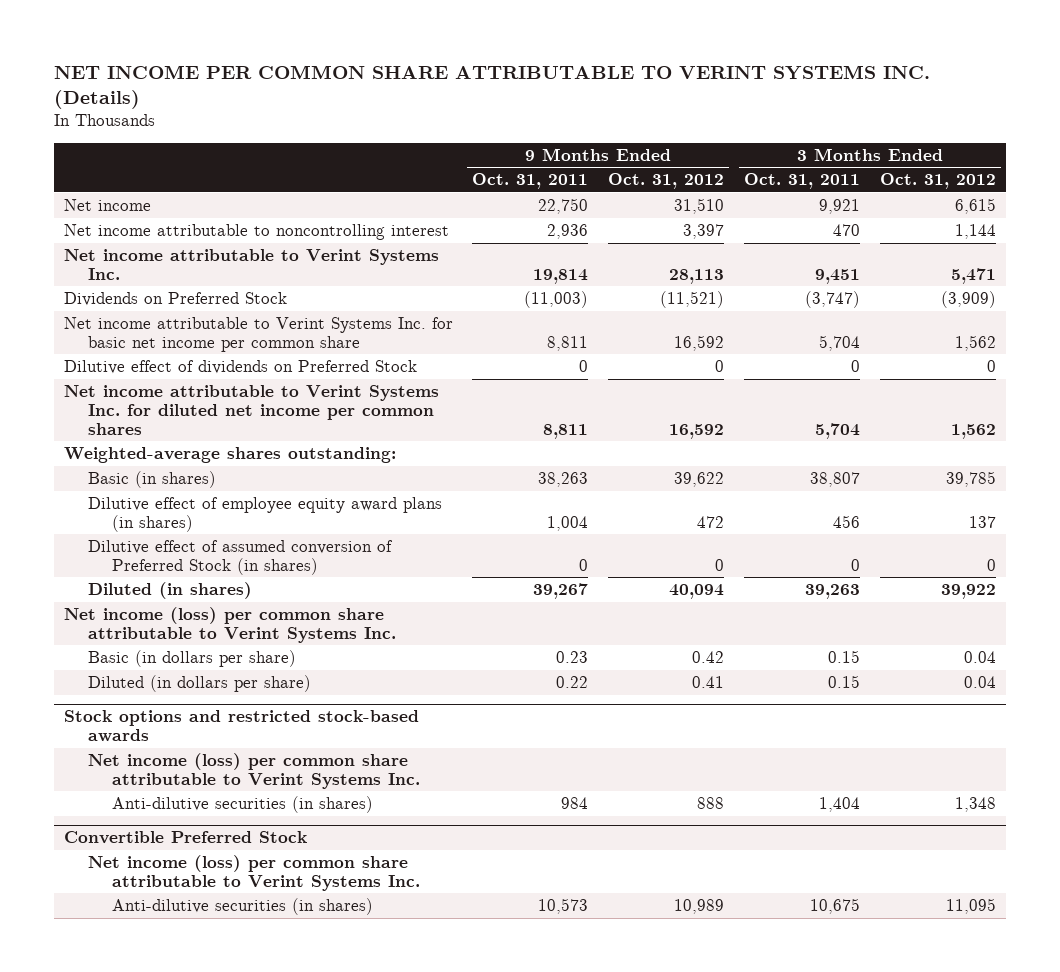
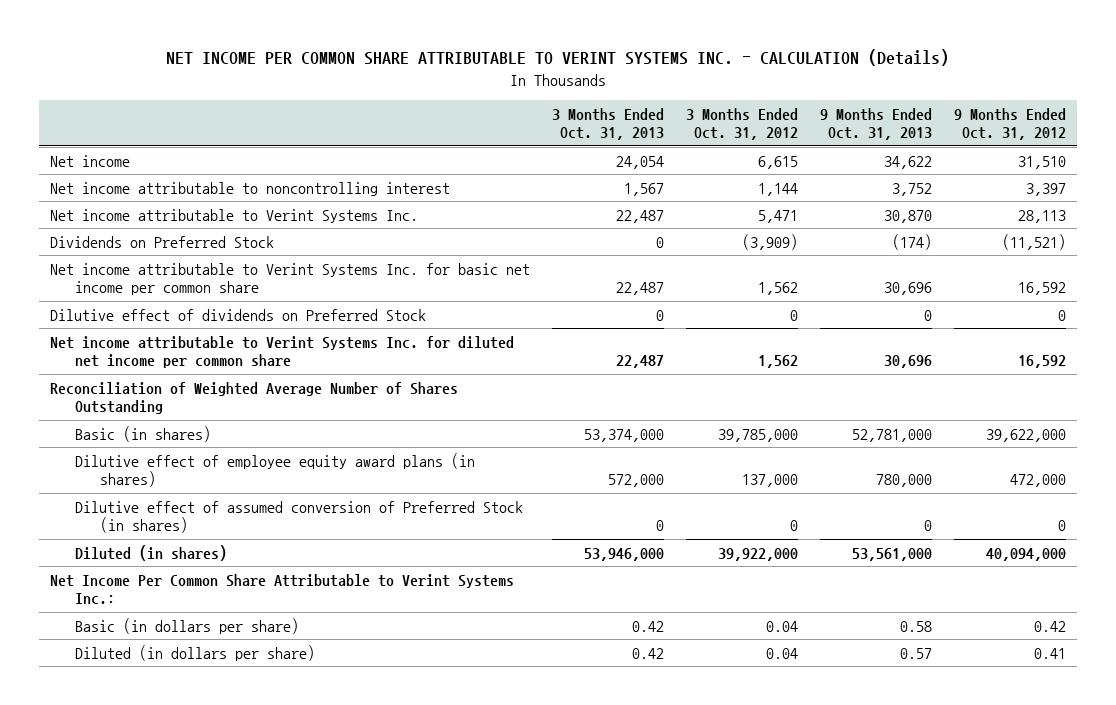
- NET INCOME PER COMMON SHARE ATTRIBUTABLE TO VERINT SYSTEMS INC. (Details)
+ NET INCOME PER COMMON SHARE ATTRIBUTABLE TO VERINT SYSTEMS INC. - CALCULATION (Details)
- | 9 Months Ended Oct. 31, 2011 | 9 Months Ended Oct. 31, 2012 | 3 Months Ended Oct. 31, 2011 | 3 Months Ended Oct. 31, 2012
+ | 3 Months Ended Oct. 31, 2013 | 3 Months Ended Oct. 31, 2012 | 9 Months Ended Oct. 31, 2013 | 9 Months Ended Oct. 31, 2012
- Net income attributable to Verint Systems Inc. for diluted net income per common shares | 8,811 | 16,592 | 5,704 | 1,562
- Weighted-average shares outstanding:
- Basic (in shares) | 38,263 | 39,622 | 38,807 | 39,785
- Dilutive effect of employee equity award plans (in shares) | 1,004 | 472 | 456 | 137
+ Net income attributable to Verint Systems Inc. for diluted net income per common share | 22,487 | 1,562 | 30,696 | 16,592
+ Reconciliation of Weighted Average Number of Shares Outstanding
+ Basic (in shares) | 53,374,000 | 39,785,000 | 52,781,000 | 39,622,000
+ Dilutive effect of employee equity award plans (in shares) | 572,000 | 137,000 | 780,000 | 472,000
- Diluted (in shares) | 39,267 | 40,094 | 39,263 | 39,922
- Net income (loss) per common share attributable to Verint Systems Inc.
+ Diluted (in shares) | 53,946,000 | 39,922,000 | 53,561,000 | 40,094,000
+ Net Income Per Common Share Attributable to Verint Systems Inc.:
- Stock options and restricted stock-based awards
- Net income (loss) per common share attributable to Verint Systems Inc.
- Anti-dilutive securities (in shares) | 984 | 888 | 1,404 | 1,348
- Convertible Preferred Stock
- Net income (loss) per common share attributable to Verint Systems Inc.
- Anti-dilutive securities (in shares) | 10,573 | 10,989 | 10,675 | 11,095

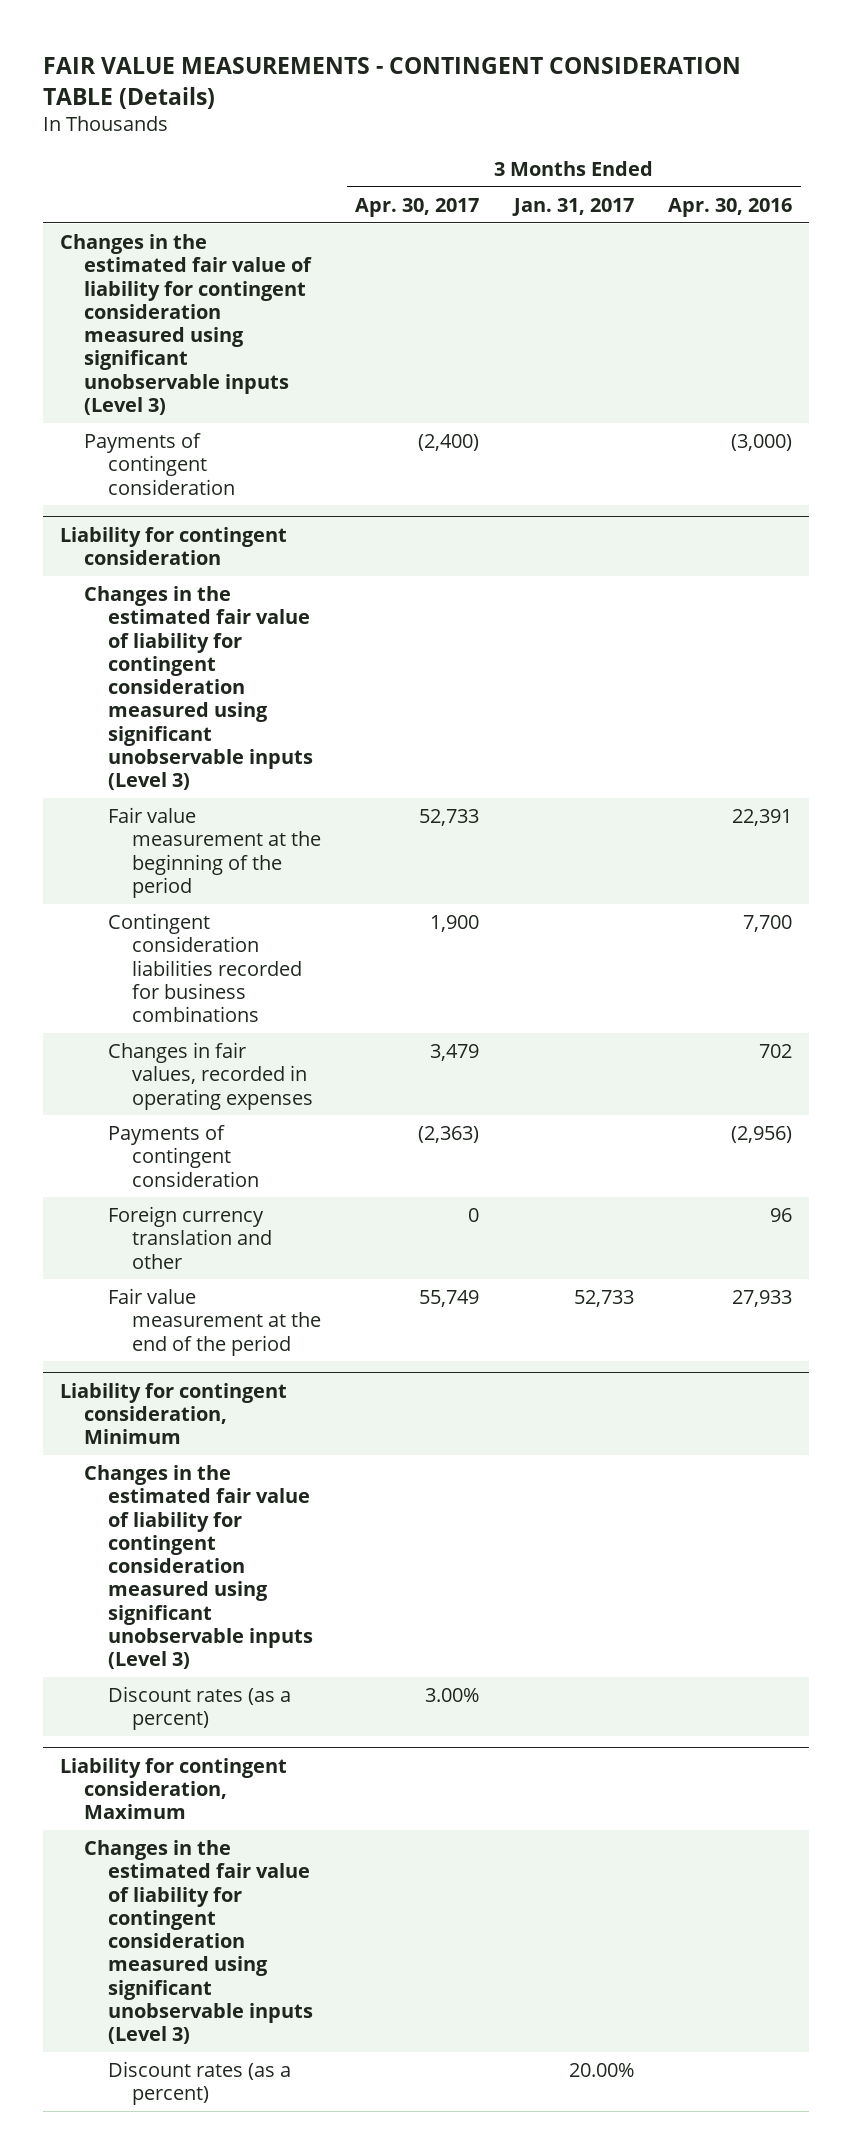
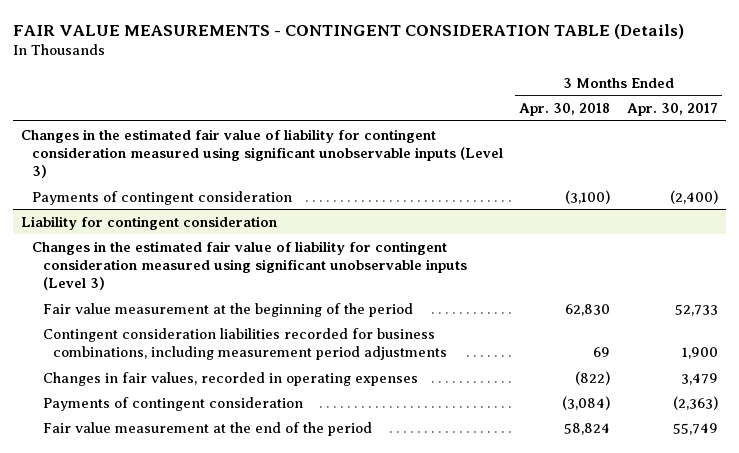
- | 3 Months Ended Apr. 30, 2017 | 3 Months Ended Jan. 31, 2017 | 3 Months Ended Apr. 30, 2016
+ | 3 Months Ended Apr. 30, 2018 | 3 Months Ended Apr. 30, 2017
@ Liability for contingent consideration
- Contingent consideration liabilities recorded for business combinations | 1,900 | | 7,700
+ Contingent consideration liabilities recorded for business combinations, including measurement period adjustments | 69 | 1,900
- Foreign currency translation and other | 0 | | 96
- Liability for contingent consideration, Minimum
- Changes in the estimated fair value of liability for contingent consideration measured using significant unobservable inputs (Level 3)
- Discount rates (as a percent) | 3.00% | |
- Liability for contingent consideration, Maximum
- Changes in the estimated fair value of liability for contingent consideration measured using significant unobservable inputs (Level 3)
- Discount rates (as a percent) | | 20.00% |

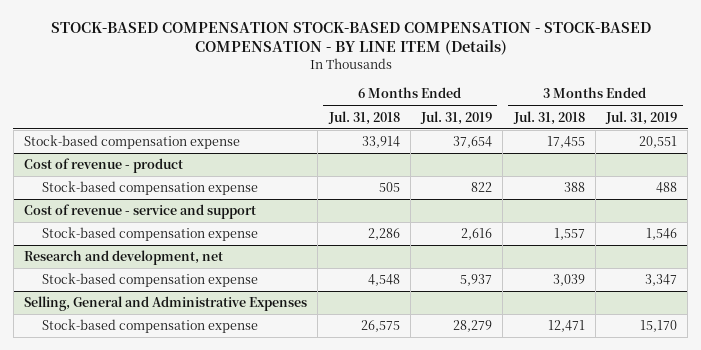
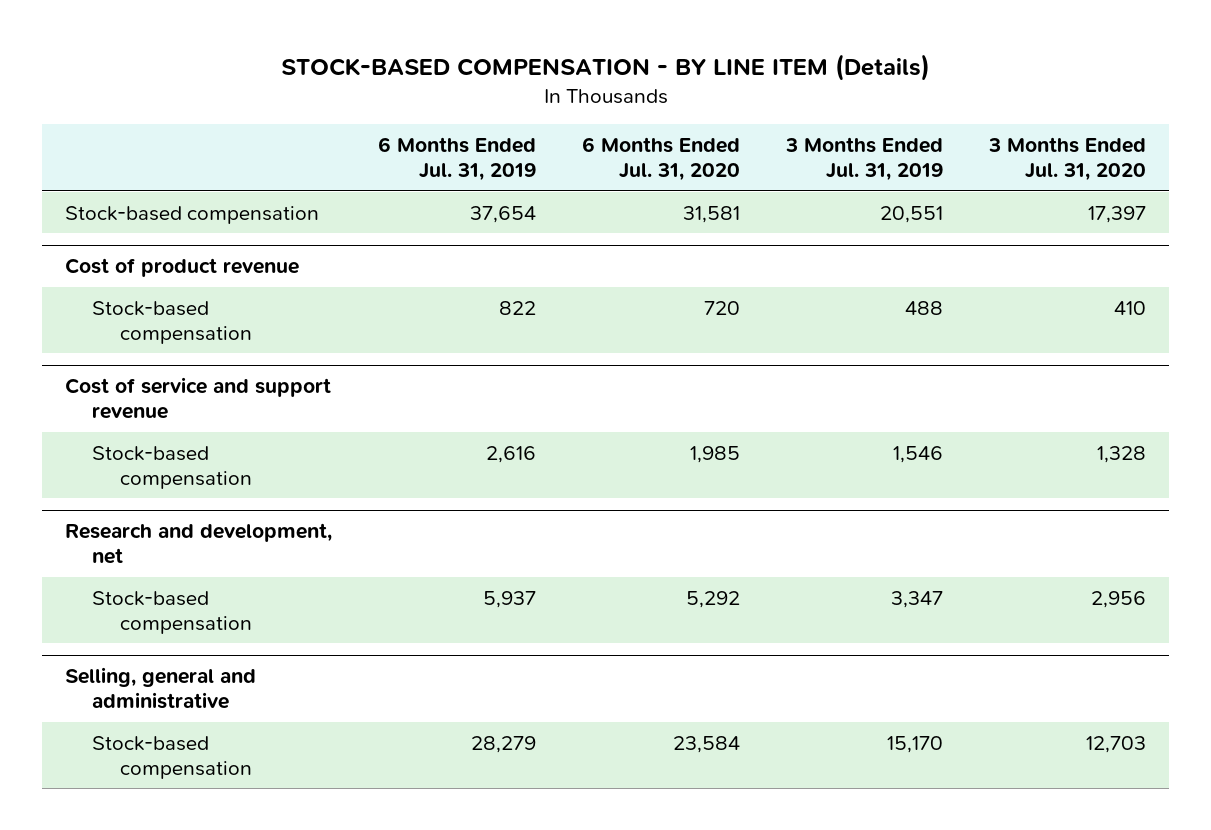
- STOCK-BASED COMPENSATION STOCK-BASED COMPENSATION - STOCK-BASED COMPENSATION - BY LINE ITEM (Details)
+ STOCK-BASED COMPENSATION - BY LINE ITEM (Details)
- | 6 Months Ended Jul. 31, 2018 | 6 Months Ended Jul. 31, 2019 | 3 Months Ended Jul. 31, 2018 | 3 Months Ended Jul. 31, 2019
+ | 6 Months Ended Jul. 31, 2019 | 6 Months Ended Jul. 31, 2020 | 3 Months Ended Jul. 31, 2019 | 3 Months Ended Jul. 31, 2020
- Stock-based compensation expense | 33,914 | 37,654 | 17,455 | 20,551
- Cost of revenue - product
- Stock-based compensation expense | 505 | 822 | 388 | 488
- Cost of revenue - service and support
- Stock-based compensation expense | 2,286 | 2,616 | 1,557 | 1,546
+ Stock-based compensation | 37,654 | 31,581 | 20,551 | 17,397
+ Cost of product revenue
+ Stock-based compensation | 822 | 720 | 488 | 410
+ Cost of service and support revenue
+ Stock-based compensation | 2,616 | 1,985 | 1,546 | 1,328
@ Research and development, net
- Stock-based compensation expense | 4,548 | 5,937 | 3,039 | 3,347
- Selling, General and Administrative Expenses
- Stock-based compensation expense | 26,575 | 28,279 | 12,471 | 15,170
@ Research and development, net
+ Stock-based compensation | 5,937 | 5,292 | 3,347 | 2,956
+ Selling, general and administrative
+ Stock-based compensation | 28,279 | 23,584 | 15,170 | 12,703

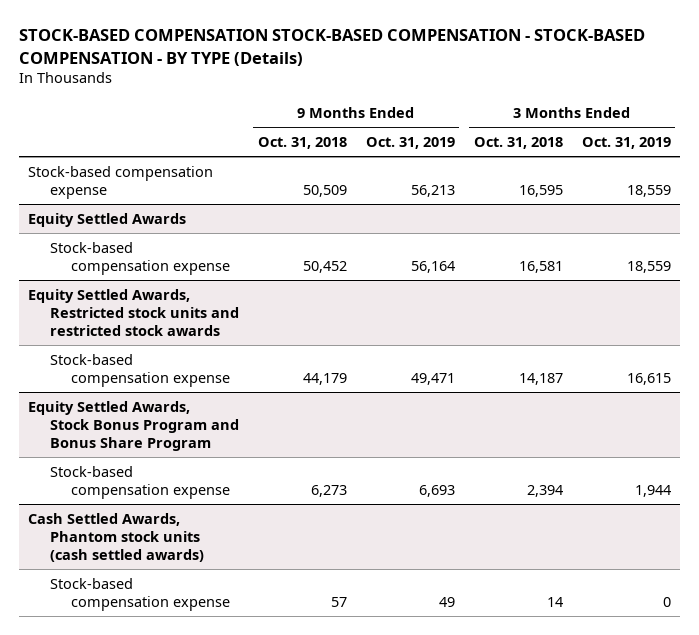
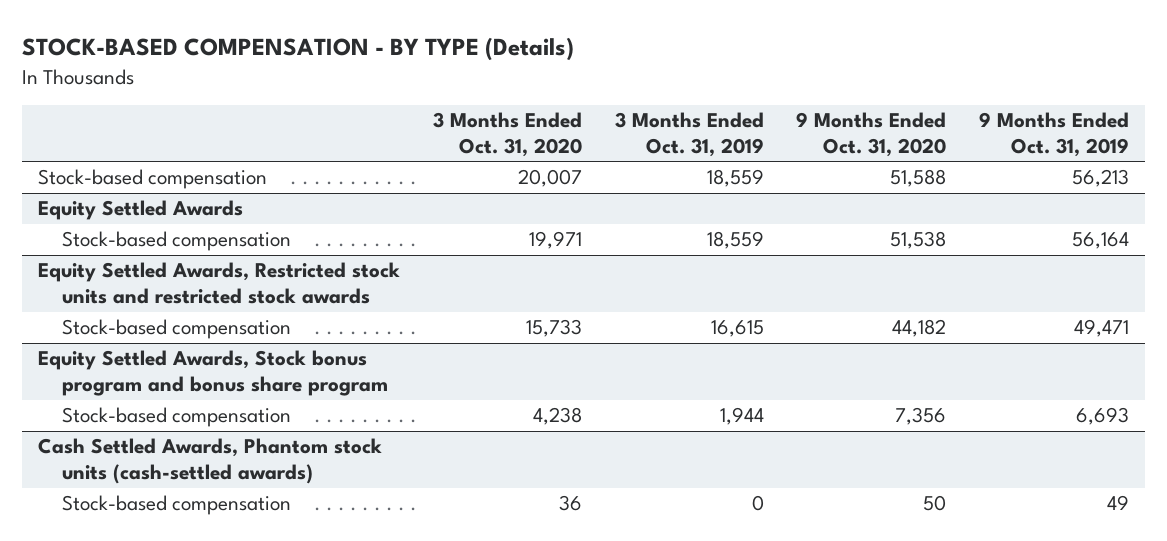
- STOCK-BASED COMPENSATION STOCK-BASED COMPENSATION - STOCK-BASED COMPENSATION - BY TYPE (Details)
+ STOCK-BASED COMPENSATION - BY TYPE (Details)
- | 9 Months Ended Oct. 31, 2018 | 9 Months Ended Oct. 31, 2019 | 3 Months Ended Oct. 31, 2018 | 3 Months Ended Oct. 31, 2019
+ | 3 Months Ended Oct. 31, 2020 | 3 Months Ended Oct. 31, 2019 | 9 Months Ended Oct. 31, 2020 | 9 Months Ended Oct. 31, 2019
- Stock-based compensation expense | 50,509 | 56,213 | 16,595 | 18,559
+ Stock-based compensation | 20,007 | 18,559 | 51,588 | 56,213
@ Equity Settled Awards
- Stock-based compensation expense | 50,452 | 56,164 | 16,581 | 18,559
+ Stock-based compensation | 19,971 | 18,559 | 51,538 | 56,164
@ Equity Settled Awards, Restricted stock units and restricted stock awards
- Stock-based compensation expense | 44,179 | 49,471 | 14,187 | 16,615
- Equity Settled Awards, Stock Bonus Program and Bonus Share Program
- Stock-based compensation expense | 6,273 | 6,693 | 2,394 | 1,944
- Cash Settled Awards, Phantom stock units (cash settled awards)
- Stock-based compensation expense | 57 | 49 | 14 | 0
@ Equity Settled Awards, Restricted stock units and restricted stock awards
+ Stock-based compensation | 15,733 | 16,615 | 44,182 | 49,471
+ Equity Settled Awards, Stock bonus program and bonus share program
+ Stock-based compensation | 4,238 | 1,944 | 7,356 | 6,693
+ Cash Settled Awards, Phantom stock units (cash-settled awards)
+ Stock-based compensation | 36 | 0 | 50 | 49

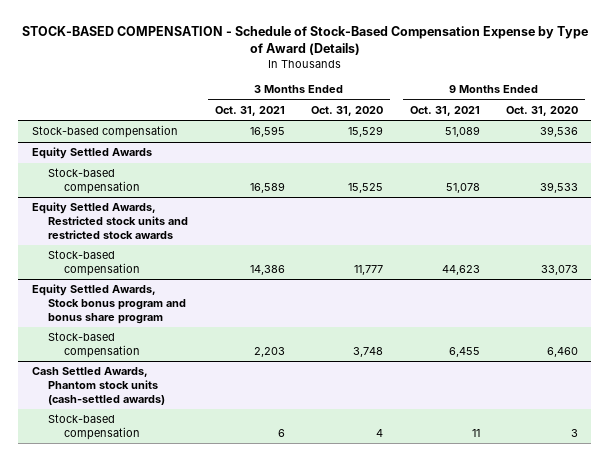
- STOCK-BASED COMPENSATION - BY TYPE (Details)
+ STOCK-BASED COMPENSATION - Schedule of Stock-Based Compensation Expense by Type of Award (Details)
- | 3 Months Ended Oct. 31, 2020 | 3 Months Ended Oct. 31, 2019 | 9 Months Ended Oct. 31, 2020 | 9 Months Ended Oct. 31, 2019
+ | 3 Months Ended Oct. 31, 2021 | 3 Months Ended Oct. 31, 2020 | 9 Months Ended Oct. 31, 2021 | 9 Months Ended Oct. 31, 2020
- Stock-based compensation | 20,007 | 18,559 | 51,588 | 56,213
+ Stock-based compensation | 16,595 | 15,529 | 51,089 | 39,536
@ Equity Settled Awards
- Stock-based compensation | 19,971 | 18,559 | 51,538 | 56,164
+ Stock-based compensation | 16,589 | 15,525 | 51,078 | 39,533
@ Equity Settled Awards, Restricted stock units and restricted stock awards
- Stock-based compensation | 15,733 | 16,615 | 44,182 | 49,471
+ Stock-based compensation | 14,386 | 11,777 | 44,623 | 33,073
@ Equity Settled Awards, Stock bonus program and bonus share program
- Stock-based compensation | 4,238 | 1,944 | 7,356 | 6,693
+ Stock-based compensation | 2,203 | 3,748 | 6,455 | 6,460
@ Cash Settled Awards, Phantom stock units (cash-settled awards)
- Stock-based compensation | 36 | 0 | 50 | 49
+ Stock-based compensation | 6 | 4 | 11 | 3

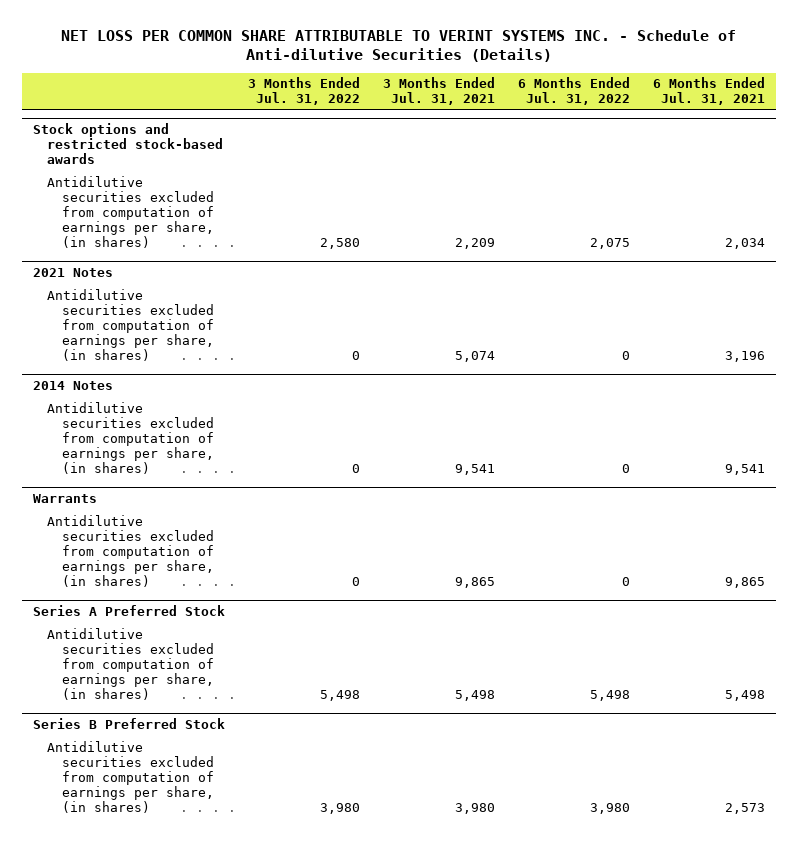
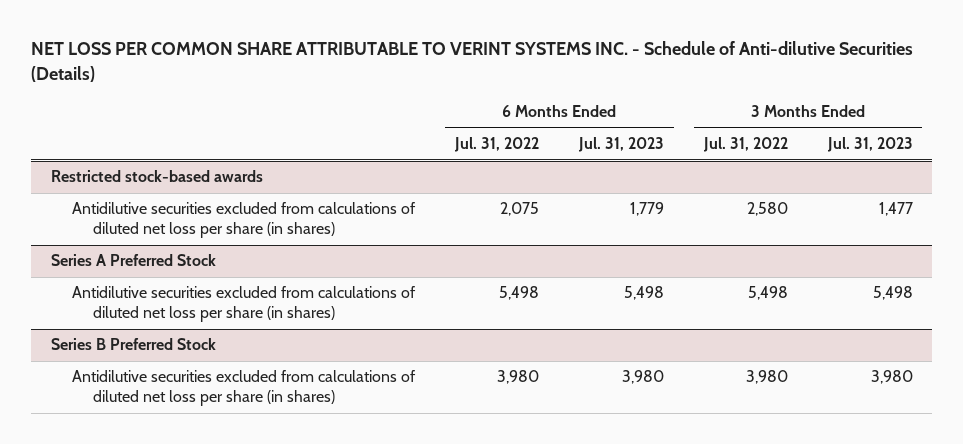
- | 3 Months Ended Jul. 31, 2022 | 3 Months Ended Jul. 31, 2021 | 6 Months Ended Jul. 31, 2022 | 6 Months Ended Jul. 31, 2021
+ | 6 Months Ended Jul. 31, 2022 | 6 Months Ended Jul. 31, 2023 | 3 Months Ended Jul. 31, 2022 | 3 Months Ended Jul. 31, 2023
- Stock options and restricted stock-based awards
- Antidilutive securities excluded from computation of earnings per share, (in shares) | 2,580 | 2,209 | 2,075 | 2,034
- 2021 Notes
- Antidilutive securities excluded from computation of earnings per share, (in shares) | 0 | 5,074 | 0 | 3,196
- 2014 Notes
- Antidilutive securities excluded from computation of earnings per share, (in shares) | 0 | 9,541 | 0 | 9,541
- Warrants
- Antidilutive securities excluded from computation of earnings per share, (in shares) | 0 | 9,865 | 0 | 9,865
+ Restricted stock-based awards
+ Antidilutive securities excluded from calculations of diluted net loss per share (in shares) | 2,075 | 1,779 | 2,580 | 1,477
@ Series A Preferred Stock
- Antidilutive securities excluded from computation of earnings per share, (in shares) | 5,498 | 5,498 | 5,498 | 5,498
+ Antidilutive securities excluded from calculations of diluted net loss per share (in shares) | 5,498 | 5,498 | 5,498 | 5,498
@ Series B Preferred Stock
- Antidilutive securities excluded from computation of earnings per share, (in shares) | 3,980 | 3,980 | 3,980 | 2,573
+ Antidilutive securities excluded from calculations of diluted net loss per share (in shares) | 3,980 | 3,980 | 3,980 | 3,980

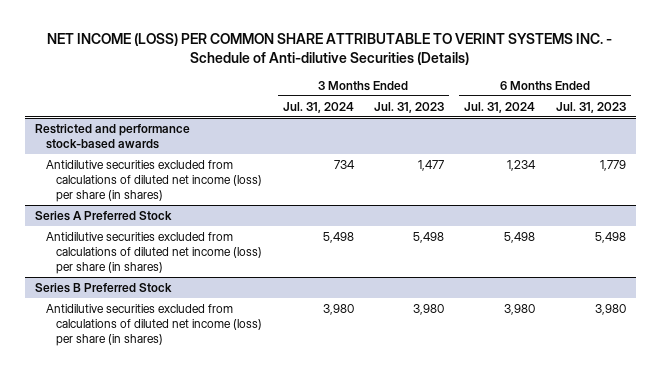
- NET LOSS PER COMMON SHARE ATTRIBUTABLE TO VERINT SYSTEMS INC. - Schedule of Anti-dilutive Securities (Details)
+ NET INCOME (LOSS) PER COMMON SHARE ATTRIBUTABLE TO VERINT SYSTEMS INC. - Schedule of Anti-dilutive Securities (Details)
- | 6 Months Ended Jul. 31, 2022 | 6 Months Ended Jul. 31, 2023 | 3 Months Ended Jul. 31, 2022 | 3 Months Ended Jul. 31, 2023
+ | 3 Months Ended Jul. 31, 2024 | 3 Months Ended Jul. 31, 2023 | 6 Months Ended Jul. 31, 2024 | 6 Months Ended Jul. 31, 2023
- Restricted stock-based awards
- Antidilutive securities excluded from calculations of diluted net loss per share (in shares) | 2,075 | 1,779 | 2,580 | 1,477
+ Restricted and performance stock-based awards
+ Antidilutive securities excluded from calculations of diluted net income (loss) per share (in shares) | 734 | 1,477 | 1,234 | 1,779
@ Series A Preferred Stock
- Antidilutive securities excluded from calculations of diluted net loss per share (in shares) | 5,498 | 5,498 | 5,498 | 5,498
+ Antidilutive securities excluded from calculations of diluted net income (loss) per share (in shares) | 5,498 | 5,498 | 5,498 | 5,498
@ Series B Preferred Stock
- Antidilutive securities excluded from calculations of diluted net loss per share (in shares) | 3,980 | 3,980 | 3,980 | 3,980
+ Antidilutive securities excluded from calculations of diluted net income (loss) per share (in shares) | 3,980 | 3,980 | 3,980 | 3,980

